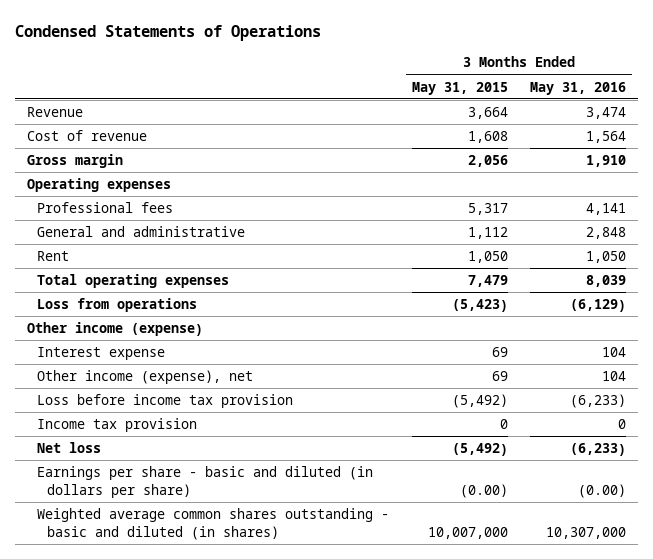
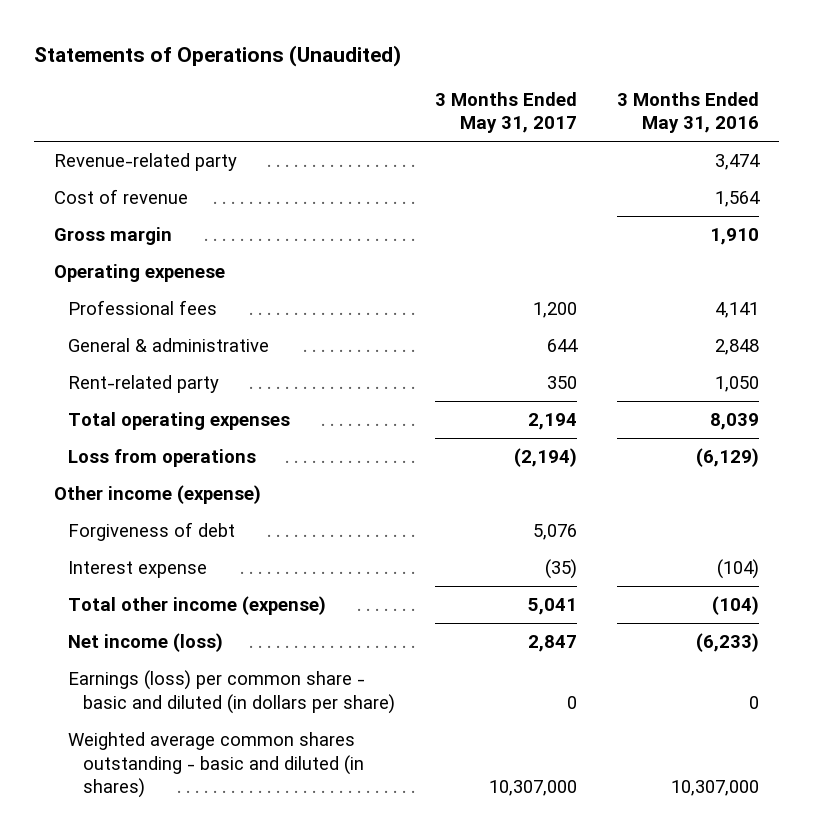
- Condensed Statements of Operations
+ Statements of Operations (Unaudited)
- | 3 Months Ended May 31, 2015 | 3 Months Ended May 31, 2016
+ | 3 Months Ended May 31, 2017 | 3 Months Ended May 31, 2016
- Revenue | 3,664 | 3,474
+ Revenue-related party | | 3,474
- Operating expenses
+ Operating expenese
- General and administrative | 1,112 | 2,848
- Rent | 1,050 | 1,050
+ General & administrative | 644 | 2,848
+ Rent-related party | 350 | 1,050
- Interest expense | 69 | 104
- Other income (expense), net | 69 | 104
- Loss before income tax provision | (5,492) | (6,233)
- Income tax provision | 0 | 0
- Net loss | (5,492) | (6,233)
- Earnings per share - basic and diluted (in dollars per share) | (0.00) | (0.00)
+ Forgiveness of debt | 5,076 |
+ Interest expense | (35) | (104)
+ Total other income (expense) | 5,041 | (104)
+ Net income (loss) | 2,847 | (6,233)
+ Earnings (loss) per common share - basic and diluted (in dollars per share) | 0 | 0

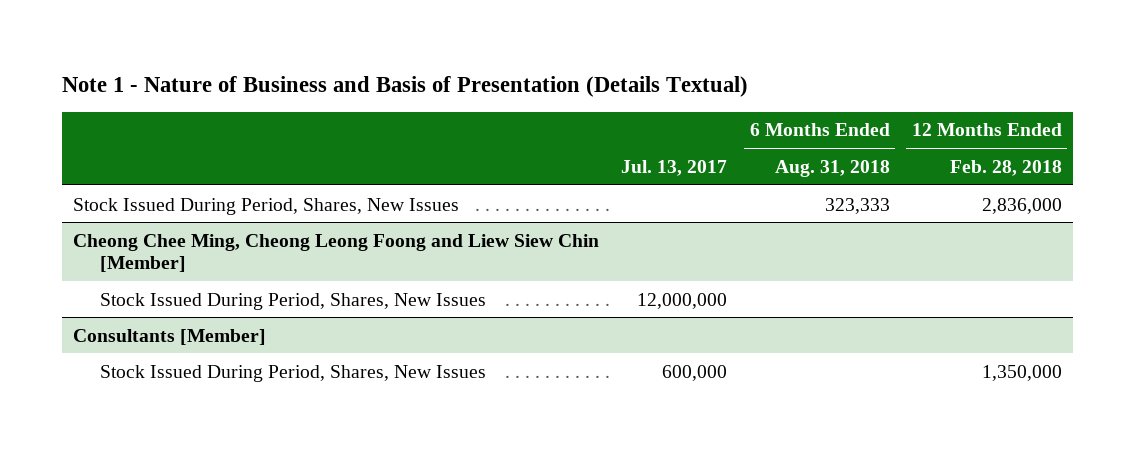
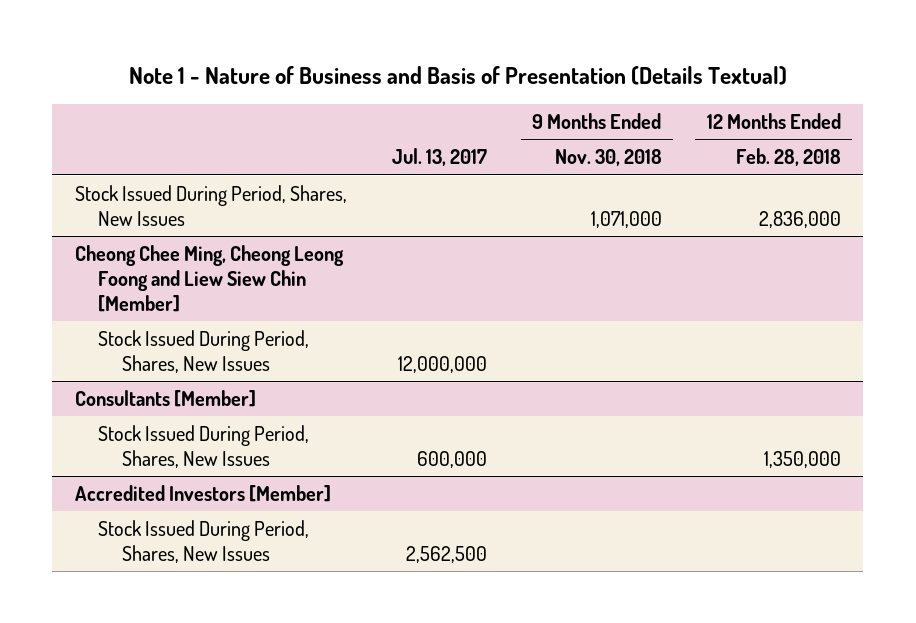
- | Jul. 13, 2017 | 6 Months Ended Aug. 31, 2018 | 12 Months Ended Feb. 28, 2018
+ | Jul. 13, 2017 | 9 Months Ended Nov. 30, 2018 | 12 Months Ended Feb. 28, 2018
+ Accredited Investors [Member]
+ Stock Issued During Period, Shares, New Issues | 2,562,500 | |

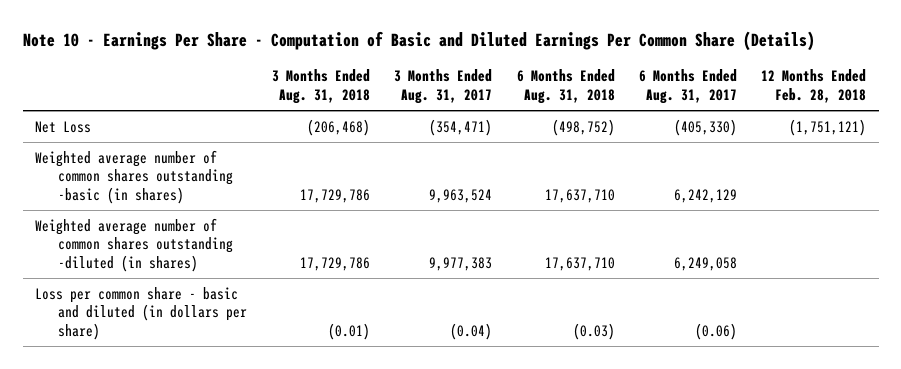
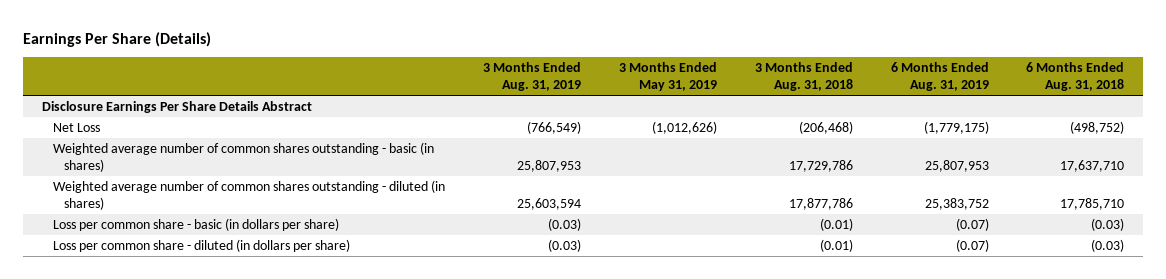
- Note 10 - Earnings Per Share - Computation of Basic and Diluted Earnings Per Common Share (Details)
+ Earnings Per Share (Details)
- | 3 Months Ended Aug. 31, 2018 | 3 Months Ended Aug. 31, 2017 | 6 Months Ended Aug. 31, 2018 | 6 Months Ended Aug. 31, 2017 | 12 Months Ended Feb. 28, 2018
+ | 3 Months Ended Aug. 31, 2019 | 3 Months Ended May 31, 2019 | 3 Months Ended Aug. 31, 2018 | 6 Months Ended Aug. 31, 2019 | 6 Months Ended Aug. 31, 2018
+ Disclosure Earnings Per Share Details Abstract
- Weighted average number of common shares outstanding -basic (in shares) | 17,729,786 | 9,963,524 | 17,637,710 | 6,242,129 |
- Weighted average number of common shares outstanding -diluted (in shares) | 17,729,786 | 9,977,383 | 17,637,710 | 6,249,058 |
- Loss per common share - basic and diluted (in dollars per share) | (0.01) | (0.04) | (0.03) | (0.06) |
+ Weighted average number of common shares outstanding - basic (in shares) | 25,807,953 | | 17,729,786 | 25,807,953 | 17,637,710
+ Weighted average number of common shares outstanding - diluted (in shares) | 25,603,594 | | 17,877,786 | 25,383,752 | 17,785,710
+ Loss per common share - basic (in dollars per share) | (0.03) | | (0.01) | (0.07) | (0.03)
+ Loss per common share - diluted (in dollars per share) | (0.03) | | (0.01) | (0.07) | (0.03)

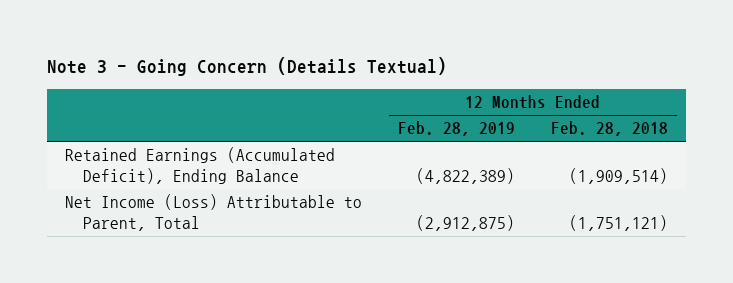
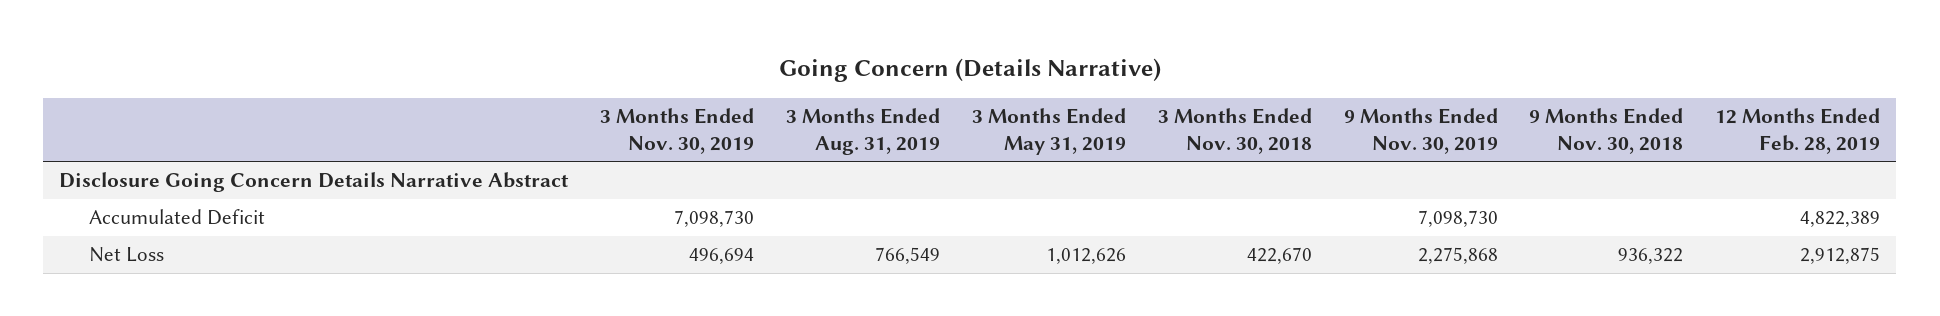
- Note 3 - Going Concern (Details Textual)
+ Going Concern (Details Narrative)
- | 12 Months Ended Feb. 28, 2019 | 12 Months Ended Feb. 28, 2018
+ | 3 Months Ended Nov. 30, 2019 | 3 Months Ended Aug. 31, 2019 | 3 Months Ended May 31, 2019 | 3 Months Ended Nov. 30, 2018 | 9 Months Ended Nov. 30, 2019 | 9 Months Ended Nov. 30, 2018 | 12 Months Ended Feb. 28, 2019
- Retained Earnings (Accumulated Deficit), Ending Balance | (4,822,389) | (1,909,514)
- Net Income (Loss) Attributable to Parent, Total | (2,912,875) | (1,751,121)
+ Disclosure Going Concern Details Narrative Abstract
+ Accumulated Deficit | 7,098,730 | | | | 7,098,730 | | 4,822,389
+ Net Loss | 496,694 | 766,549 | 1,012,626 | 422,670 | 2,275,868 | 936,322 | 2,912,875

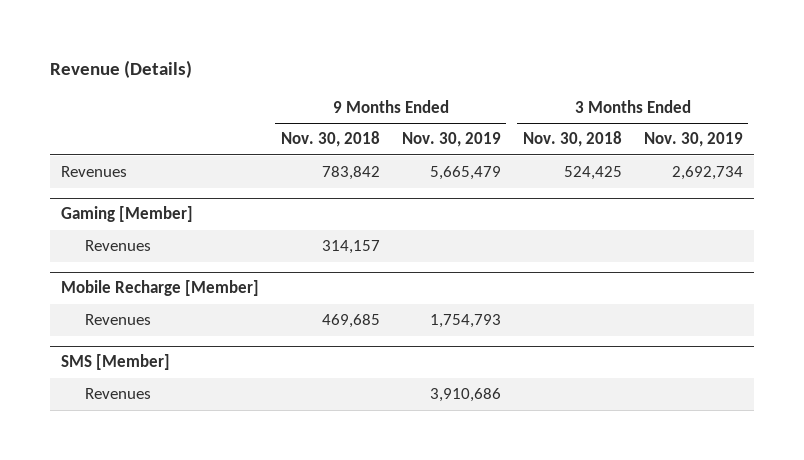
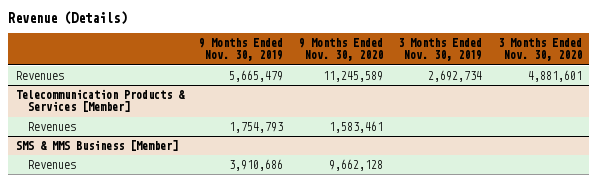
- | 9 Months Ended Nov. 30, 2018 | 9 Months Ended Nov. 30, 2019 | 3 Months Ended Nov. 30, 2018 | 3 Months Ended Nov. 30, 2019
+ | 9 Months Ended Nov. 30, 2019 | 9 Months Ended Nov. 30, 2020 | 3 Months Ended Nov. 30, 2019 | 3 Months Ended Nov. 30, 2020
- Gaming [Member]
- Revenues | 314,157 | | |
- Mobile Recharge [Member]
+ Telecommunication Products & Services [Member]
- SMS [Member]
+ SMS & MMS Business [Member]

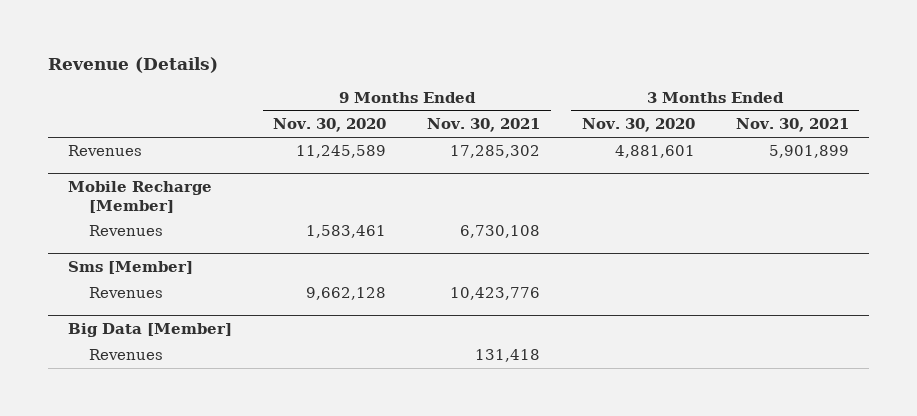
- | 9 Months Ended Nov. 30, 2019 | 9 Months Ended Nov. 30, 2020 | 3 Months Ended Nov. 30, 2019 | 3 Months Ended Nov. 30, 2020
+ | 9 Months Ended Nov. 30, 2020 | 9 Months Ended Nov. 30, 2021 | 3 Months Ended Nov. 30, 2020 | 3 Months Ended Nov. 30, 2021
- Telecommunication Products & Services [Member]
+ Mobile Recharge [Member]
- SMS & MMS Business [Member]
+ Sms [Member]
+ Big Data [Member]
+ Revenues | | 131,418 | |

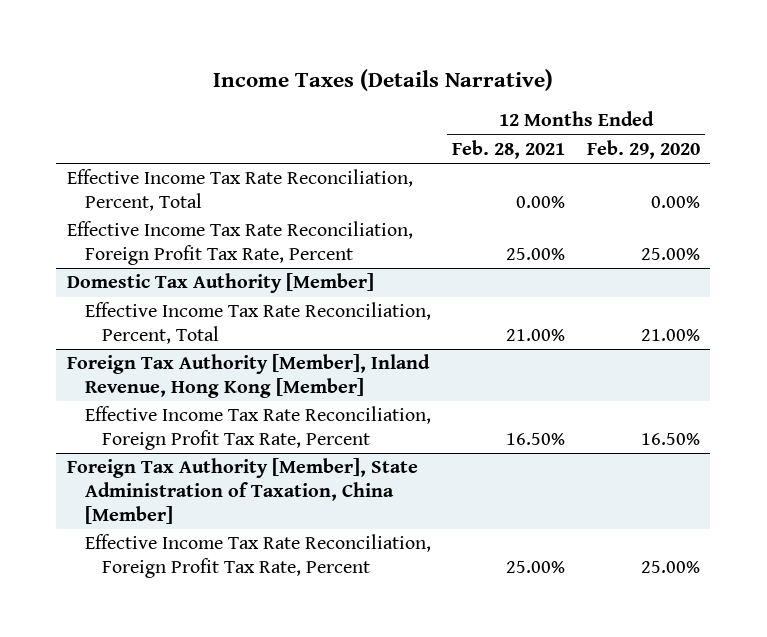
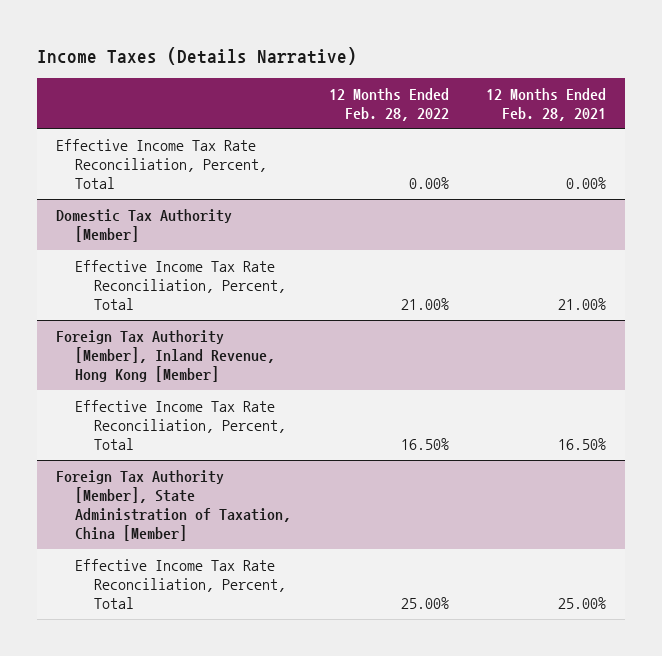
- | 12 Months Ended Feb. 28, 2021 | 12 Months Ended Feb. 29, 2020
+ | 12 Months Ended Feb. 28, 2022 | 12 Months Ended Feb. 28, 2021
- Effective Income Tax Rate Reconciliation, Foreign Profit Tax Rate, Percent | 25.00% | 25.00%
@ Foreign Tax Authority [Member], Inland Revenue, Hong Kong [Member]
- Effective Income Tax Rate Reconciliation, Foreign Profit Tax Rate, Percent | 16.50% | 16.50%
+ Effective Income Tax Rate Reconciliation, Percent, Total | 16.50% | 16.50%
@ Foreign Tax Authority [Member], State Administration of Taxation, China [Member]
- Effective Income Tax Rate Reconciliation, Foreign Profit Tax Rate, Percent | 25.00% | 25.00%
+ Effective Income Tax Rate Reconciliation, Percent, Total | 25.00% | 25.00%

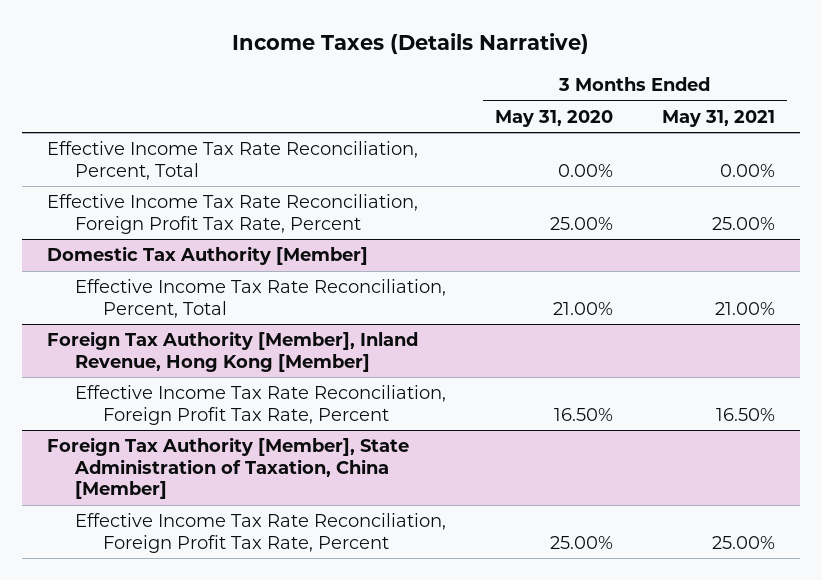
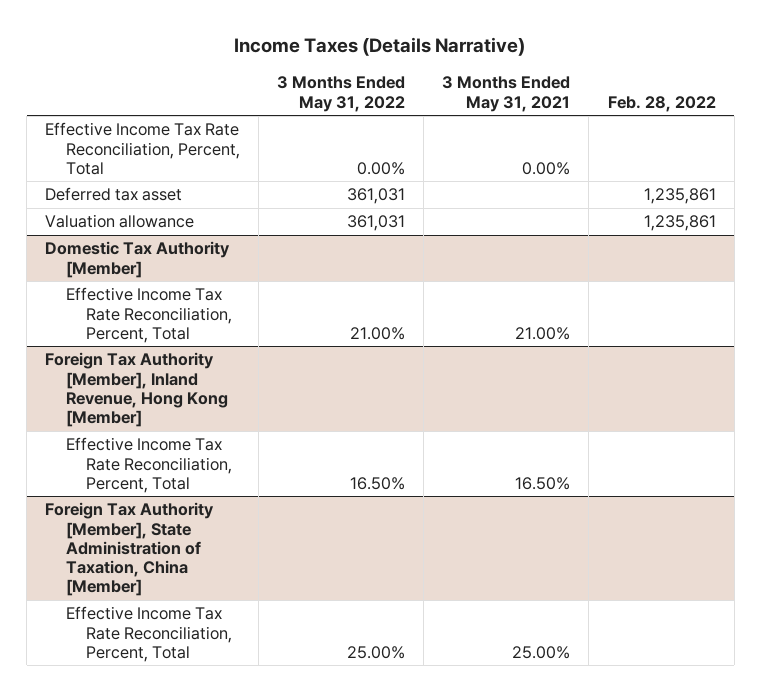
- | 3 Months Ended May 31, 2020 | 3 Months Ended May 31, 2021
+ | 3 Months Ended May 31, 2022 | 3 Months Ended May 31, 2021 | Feb. 28, 2022
- Effective Income Tax Rate Reconciliation, Foreign Profit Tax Rate, Percent | 25.00% | 25.00%
+ Deferred tax asset | 361,031 | | 1,235,861
+ Valuation allowance | 361,031 | | 1,235,861
@ Foreign Tax Authority [Member], Inland Revenue, Hong Kong [Member]
- Effective Income Tax Rate Reconciliation, Foreign Profit Tax Rate, Percent | 16.50% | 16.50%
+ Effective Income Tax Rate Reconciliation, Percent, Total | 16.50% | 16.50% |
@ Foreign Tax Authority [Member], State Administration of Taxation, China [Member]
- Effective Income Tax Rate Reconciliation, Foreign Profit Tax Rate, Percent | 25.00% | 25.00%
+ Effective Income Tax Rate Reconciliation, Percent, Total | 25.00% | 25.00% |

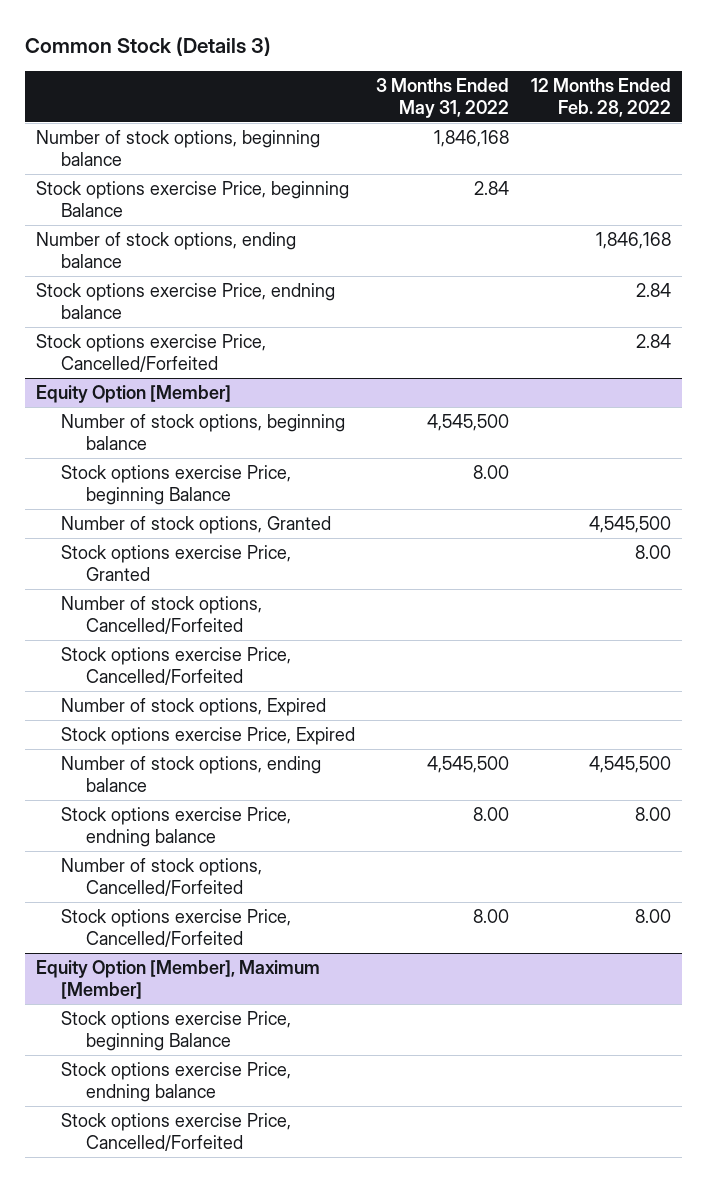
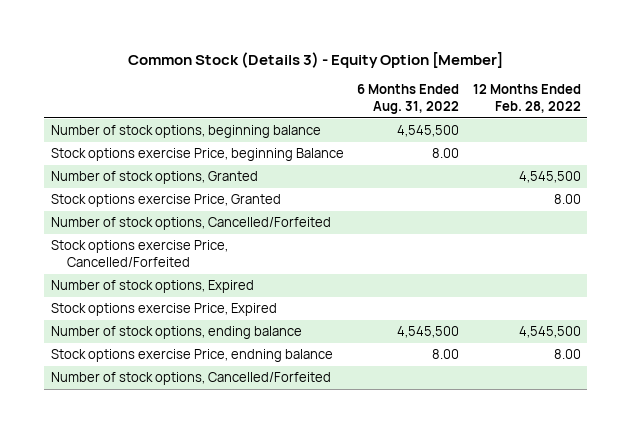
- Common Stock (Details 3)
+ Common Stock (Details 3) - Equity Option [Member]
- | 3 Months Ended May 31, 2022 | 12 Months Ended Feb. 28, 2022
+ | 6 Months Ended Aug. 31, 2022 | 12 Months Ended Feb. 28, 2022
- Number of stock options, ending balance | | 1,846,168
- Stock options exercise Price, endning balance | | 2.84
- Stock options exercise Price, Cancelled/Forfeited | | 2.84
- Equity Option [Member]
- Number of stock options, beginning balance | 4,545,500 |
- Stock options exercise Price, beginning Balance | 8.00 |
- Stock options exercise Price, Cancelled/Forfeited | 8.00 | 8.00
- Equity Option [Member], Maximum [Member]
- Stock options exercise Price, beginning Balance
- Stock options exercise Price, endning balance
- Stock options exercise Price, Cancelled/Forfeited

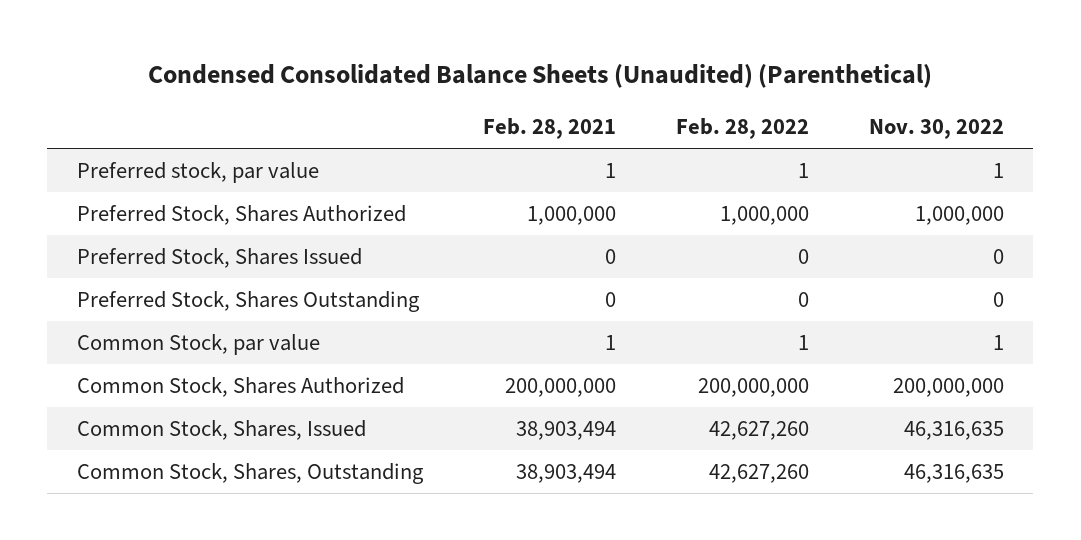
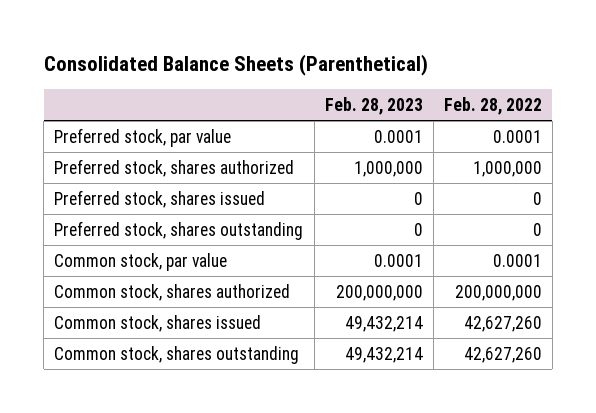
- Condensed Consolidated Balance Sheets (Unaudited) (Parenthetical)
+ Consolidated Balance Sheets (Parenthetical)
- | Feb. 28, 2021 | Feb. 28, 2022 | Nov. 30, 2022
+ | Feb. 28, 2023 | Feb. 28, 2022
- Preferred stock, par value | 1 | 1 | 1
- Preferred Stock, Shares Authorized | 1,000,000 | 1,000,000 | 1,000,000
- Preferred Stock, Shares Issued | 0 | 0 | 0
- Preferred Stock, Shares Outstanding | 0 | 0 | 0
- Common Stock, par value | 1 | 1 | 1
- Common Stock, Shares Authorized | 200,000,000 | 200,000,000 | 200,000,000
- Common Stock, Shares, Issued | 38,903,494 | 42,627,260 | 46,316,635
- Common Stock, Shares, Outstanding | 38,903,494 | 42,627,260 | 46,316,635
+ Preferred stock, par value | 0.0001 | 0.0001
+ Preferred stock, shares authorized | 1,000,000 | 1,000,000
+ Preferred stock, shares issued | 0 | 0
+ Preferred stock, shares outstanding | 0 | 0
+ Common stock, par value | 0.0001 | 0.0001
+ Common stock, shares authorized | 200,000,000 | 200,000,000
+ Common stock, shares issued | 49,432,214 | 42,627,260
+ Common stock, shares outstanding | 49,432,214 | 42,627,260

